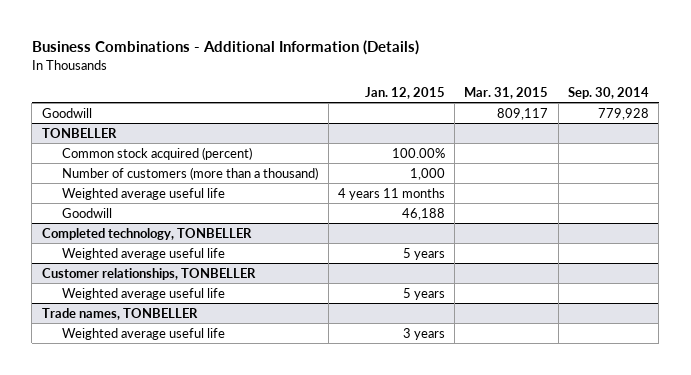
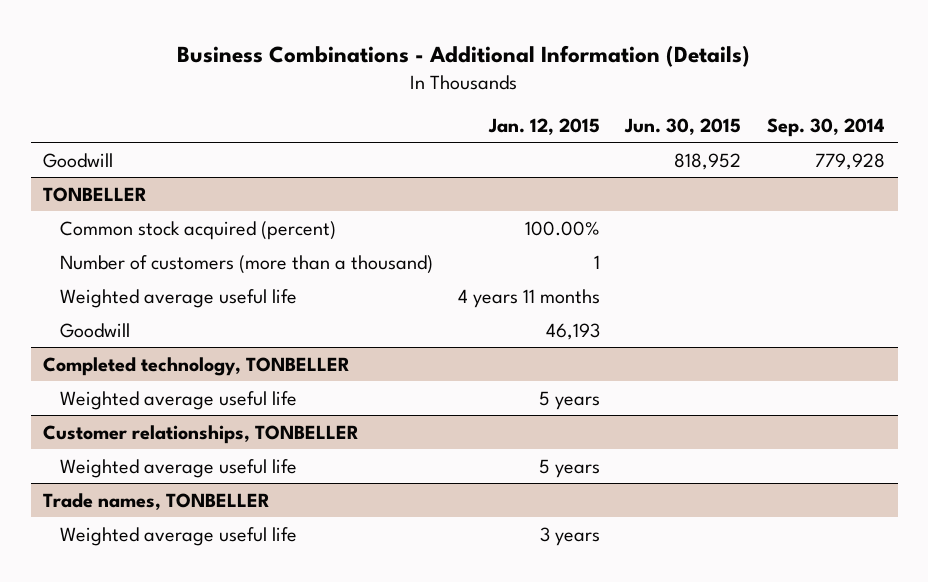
- | Jan. 12, 2015 | Mar. 31, 2015 | Sep. 30, 2014
+ | Jan. 12, 2015 | Jun. 30, 2015 | Sep. 30, 2014
@ TONBELLER
- Number of customers (more than a thousand) | 1,000 | |
+ Number of customers (more than a thousand) | 1 | |
- Goodwill | 46,188 | |
+ Goodwill | 46,193 | |

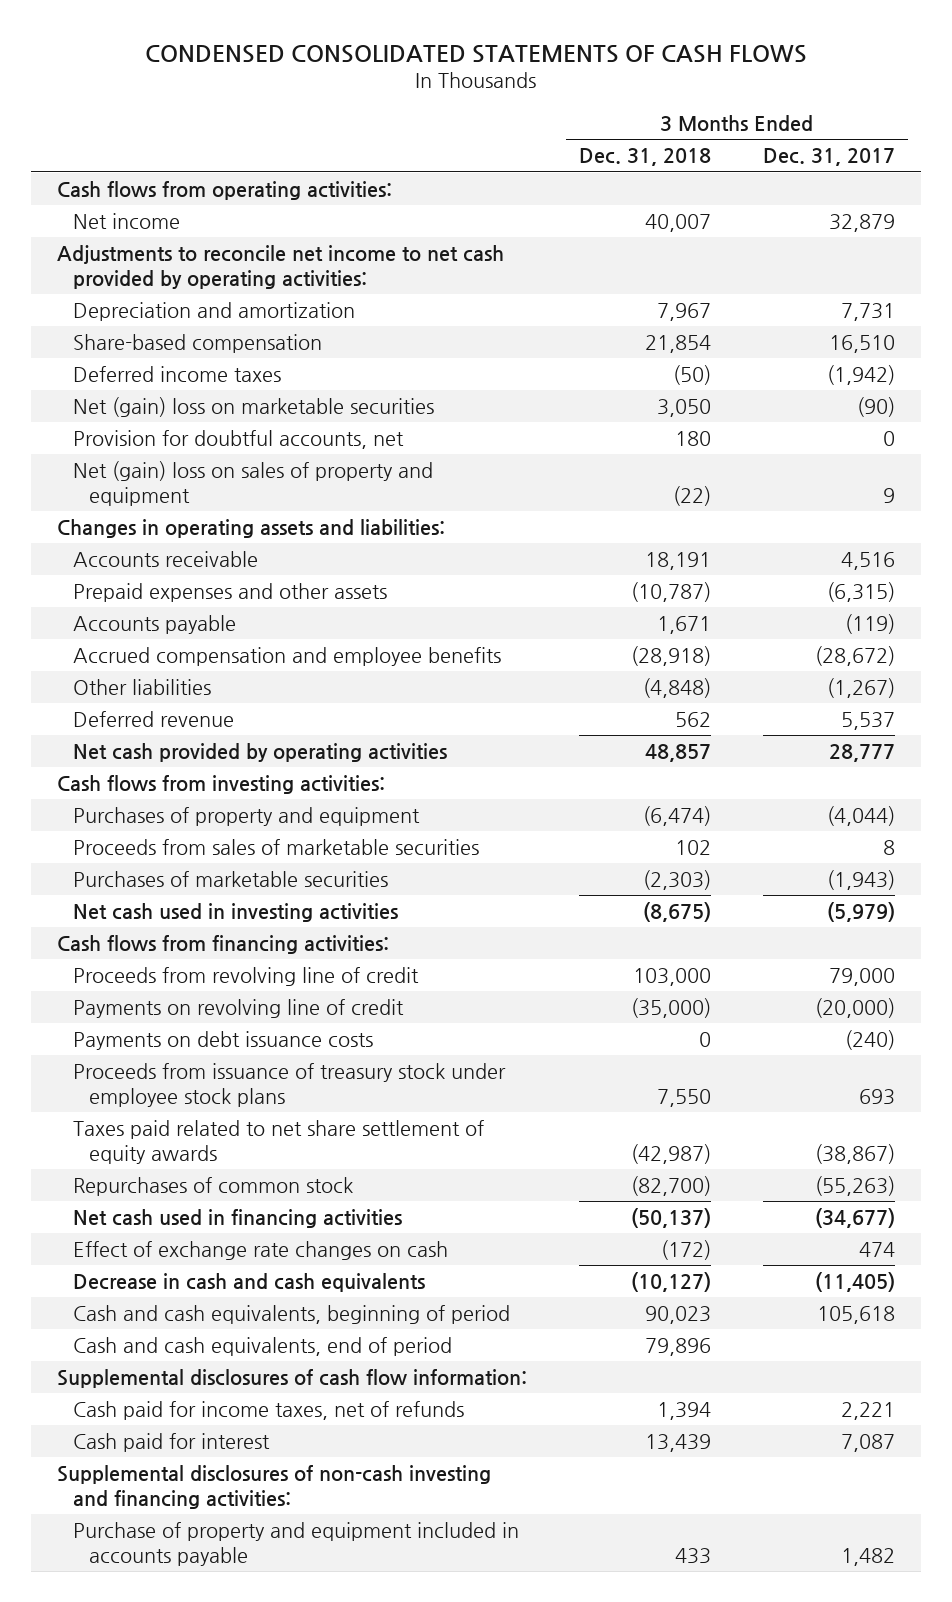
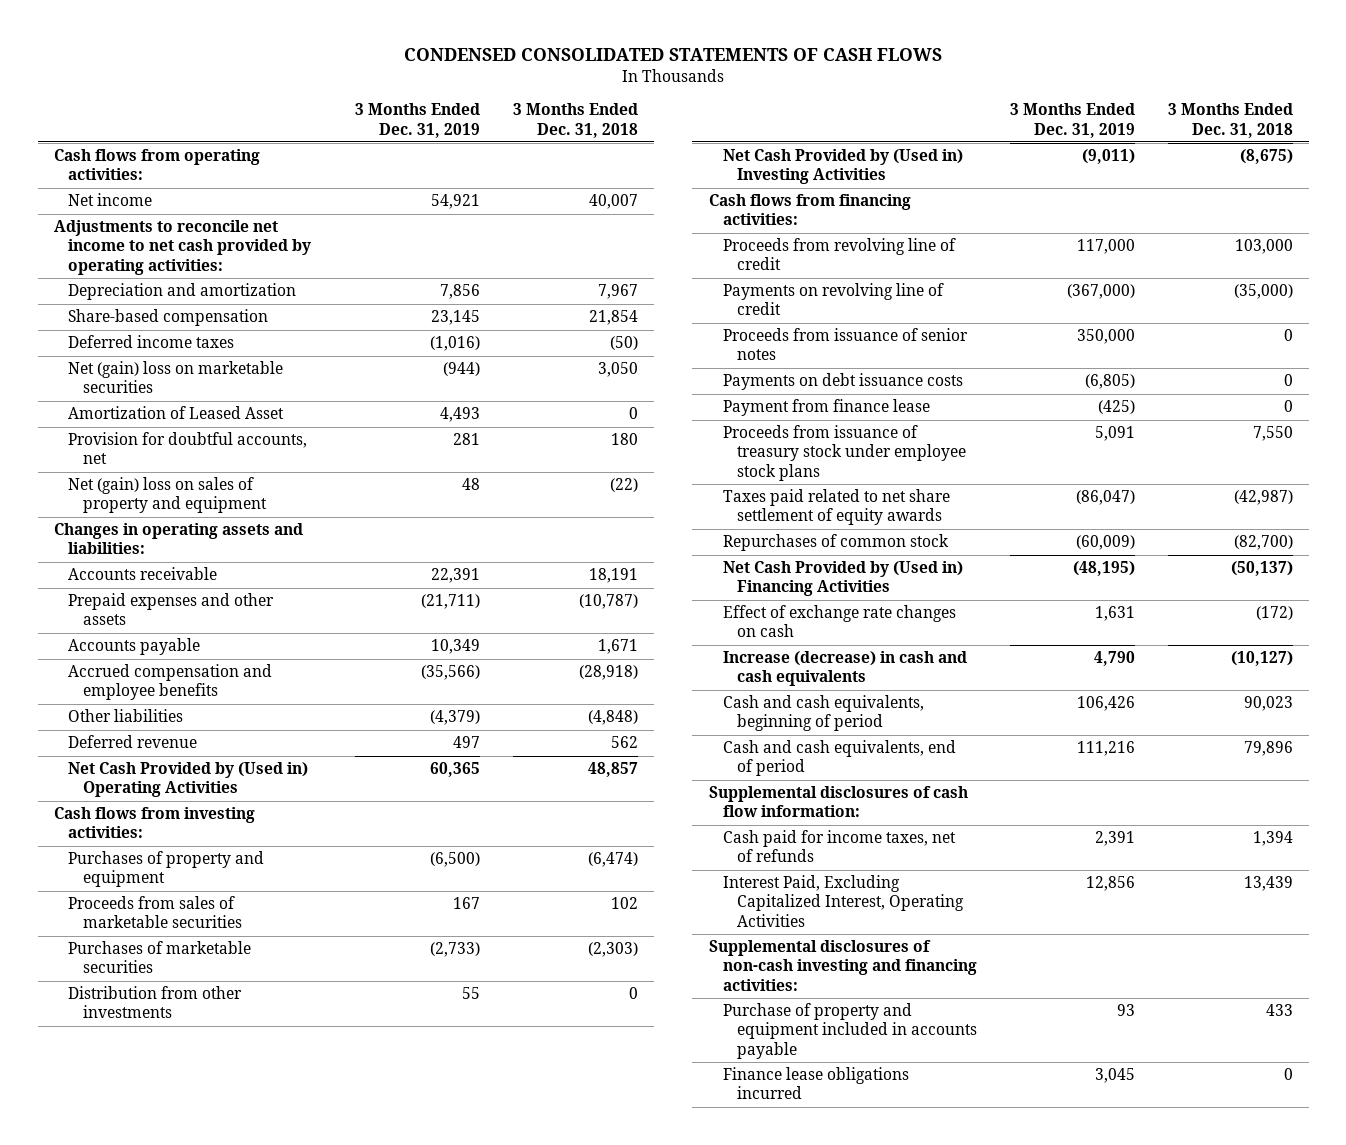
- | 3 Months Ended Dec. 31, 2018 | 3 Months Ended Dec. 31, 2017
+ | 3 Months Ended Dec. 31, 2019 | 3 Months Ended Dec. 31, 2018
+ Amortization of Leased Asset | 4,493 | 0
- Net cash provided by operating activities | 48,857 | 28,777
+ Net Cash Provided by (Used in) Operating Activities | 60,365 | 48,857
- Net cash used in investing activities | (8,675) | (5,979)
+ Distribution from other investments | 55 | 0
+ Net Cash Provided by (Used in) Investing Activities | (9,011) | (8,675)
+ Proceeds from issuance of senior notes | 350,000 | 0
+ Payment from finance lease | (425) | 0
- Net cash used in financing activities | (50,137) | (34,677)
+ Net Cash Provided by (Used in) Financing Activities | (48,195) | (50,137)
- Decrease in cash and cash equivalents | (10,127) | (11,405)
+ Increase (decrease) in cash and cash equivalents | 4,790 | (10,127)
- Cash paid for interest | 13,439 | 7,087
+ Interest Paid, Excluding Capitalized Interest, Operating Activities | 12,856 | 13,439
+ Finance lease obligations incurred | 3,045 | 0

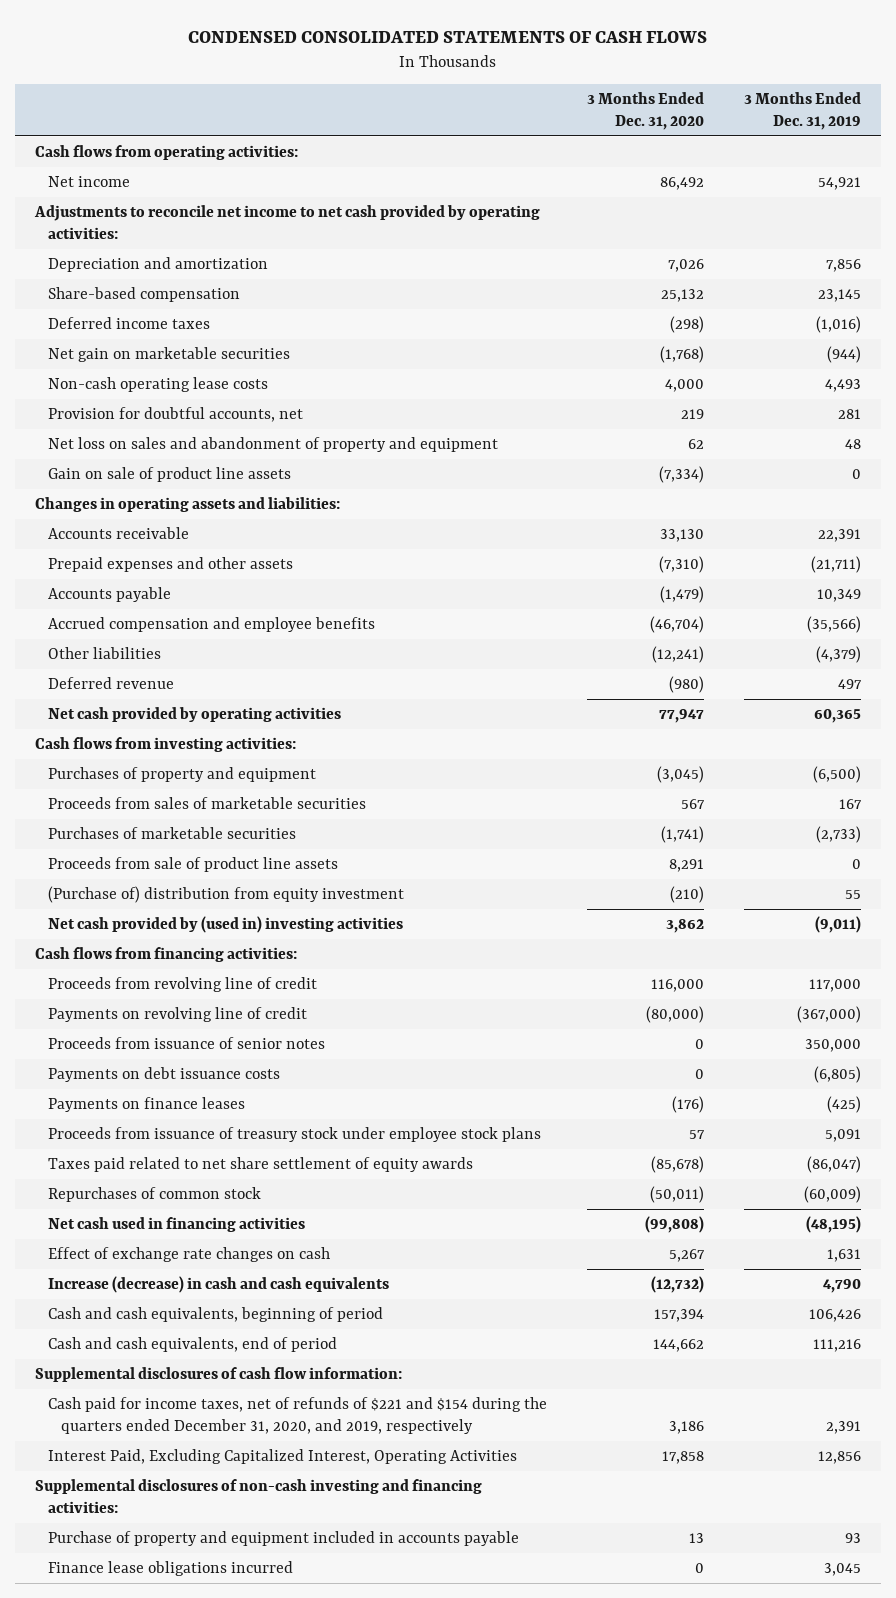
- | 3 Months Ended Dec. 31, 2019 | 3 Months Ended Dec. 31, 2018
+ | 3 Months Ended Dec. 31, 2020 | 3 Months Ended Dec. 31, 2019
- Net (gain) loss on marketable securities | (944) | 3,050
- Amortization of Leased Asset | 4,493 | 0
+ Net gain on marketable securities | (1,768) | (944)
+ Non-cash operating lease costs | 4,000 | 4,493
- Net (gain) loss on sales of property and equipment | 48 | (22)
+ Net loss on sales and abandonment of property and equipment | 62 | 48
+ Gain on sale of product line assets | (7,334) | 0
- Net Cash Provided by (Used in) Operating Activities | 60,365 | 48,857
+ Net cash provided by operating activities | 77,947 | 60,365
- Distribution from other investments | 55 | 0
- Net Cash Provided by (Used in) Investing Activities | (9,011) | (8,675)
+ Proceeds from sale of product line assets | 8,291 | 0
+ (Purchase of) distribution from equity investment | (210) | 55
+ Net cash provided by (used in) investing activities | 3,862 | (9,011)
- Payment from finance lease | (425) | 0
+ Payments on finance leases | (176) | (425)
- Net Cash Provided by (Used in) Financing Activities | (48,195) | (50,137)
+ Net cash used in financing activities | (99,808) | (48,195)
- Cash paid for income taxes, net of refunds | 2,391 | 1,394
+ Cash paid for income taxes, net of refunds of $221 and $154 during the quarters ended December 31, 2020, and 2019, respectively | 3,186 | 2,391

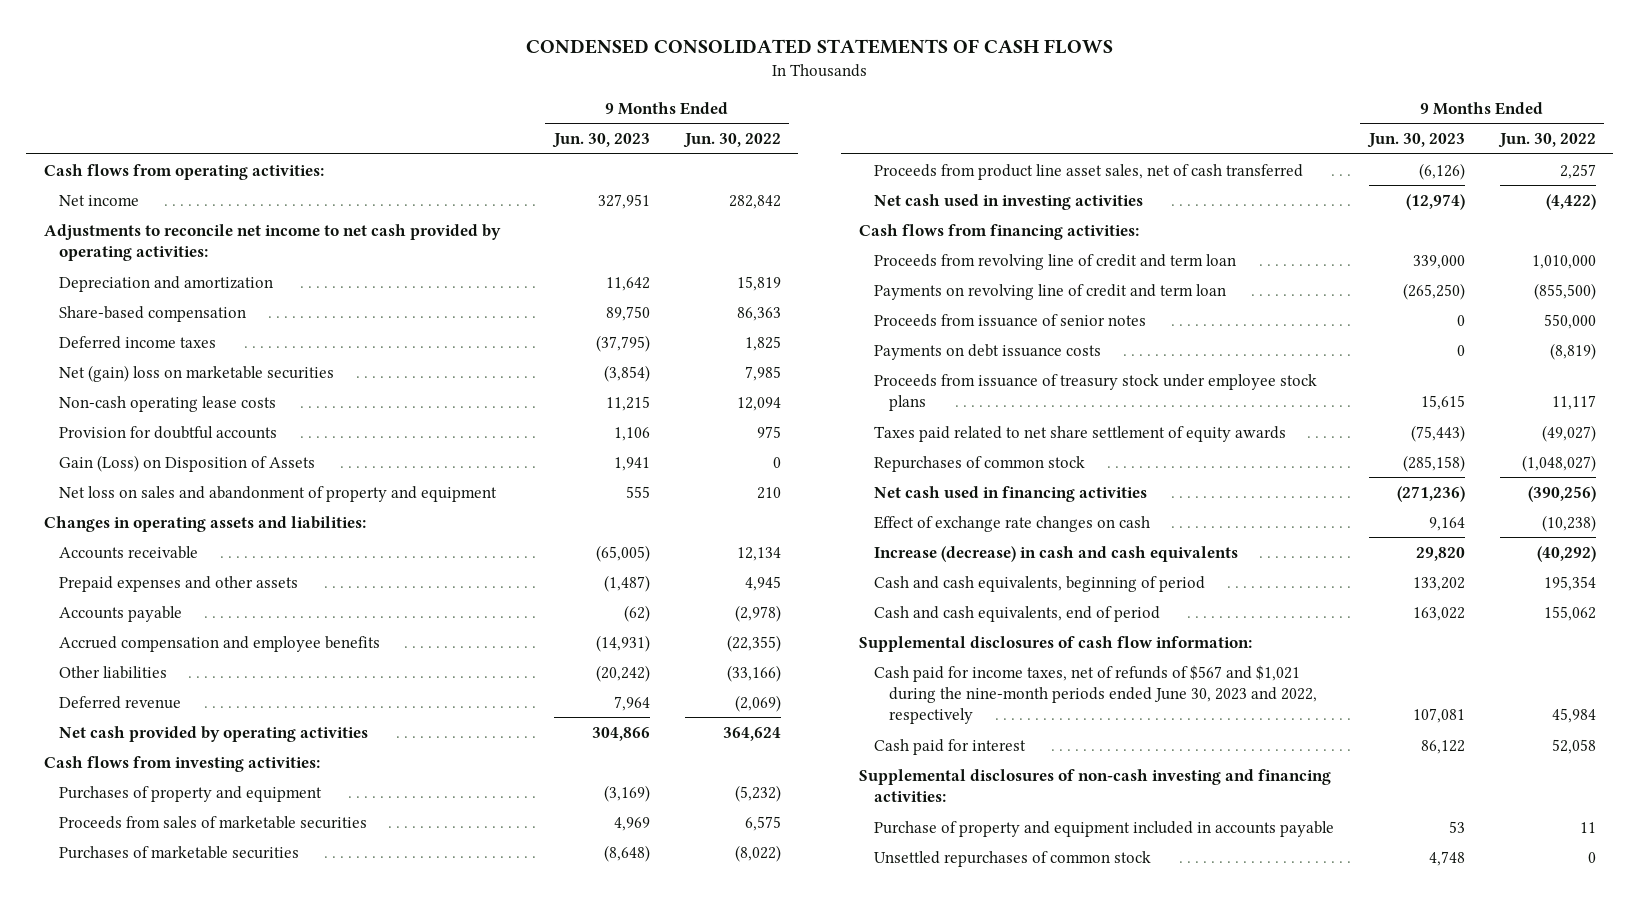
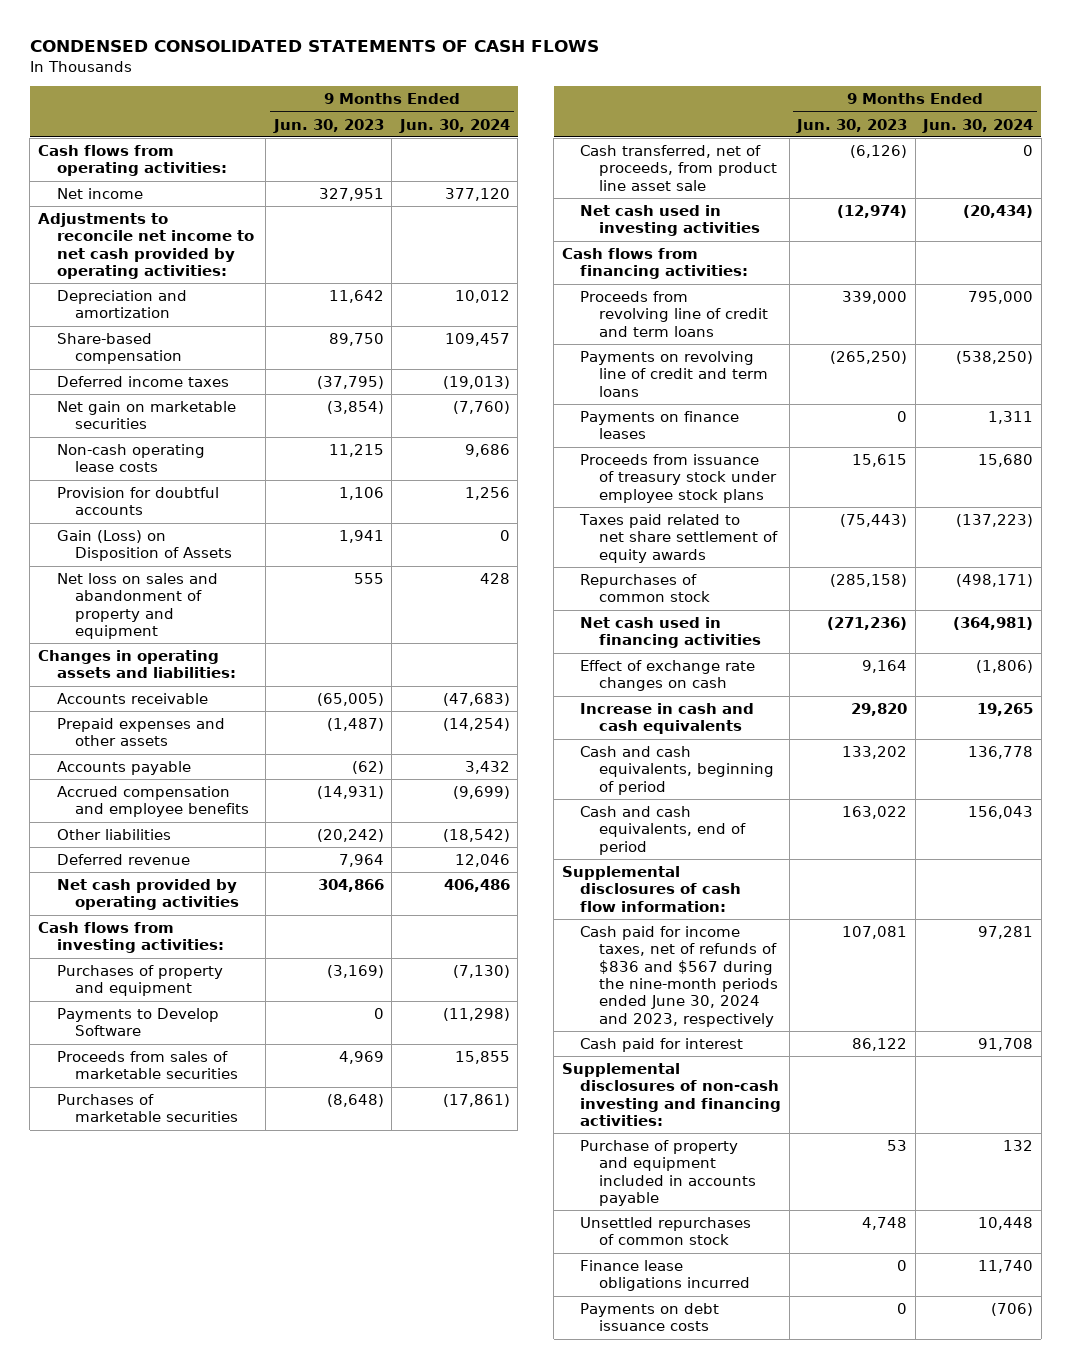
- | 9 Months Ended Jun. 30, 2023 | 9 Months Ended Jun. 30, 2022
+ | 9 Months Ended Jun. 30, 2023 | 9 Months Ended Jun. 30, 2024
- Net (gain) loss on marketable securities | (3,854) | 7,985
+ Net gain on marketable securities | (3,854) | (7,760)
+ Payments to Develop Software | 0 | (11,298)
- Proceeds from product line asset sales, net of cash transferred | (6,126) | 2,257
+ Cash transferred, net of proceeds, from product line asset sale | (6,126) | 0
- Proceeds from revolving line of credit and term loan | 339,000 | 1,010,000
- Payments on revolving line of credit and term loan | (265,250) | (855,500)
- Proceeds from issuance of senior notes | 0 | 550,000
+ Proceeds from revolving line of credit and term loans | 339,000 | 795,000
+ Payments on revolving line of credit and term loans | (265,250) | (538,250)
+ Payments on finance leases | 0 | 1,311
- Increase (decrease) in cash and cash equivalents | 29,820 | (40,292)
+ Increase in cash and cash equivalents | 29,820 | 19,265
- Cash paid for income taxes, net of refunds of $567 and $1,021 during the nine-month periods ended June 30, 2023 and 2022, respectively | 107,081 | 45,984
+ Cash paid for income taxes, net of refunds of $836 and $567 during the nine-month periods ended June 30, 2024 and 2023, respectively | 107,081 | 97,281
+ Finance lease obligations incurred | 0 | 11,740
moved down: Payments on debt issuance costs | 0 | (706)

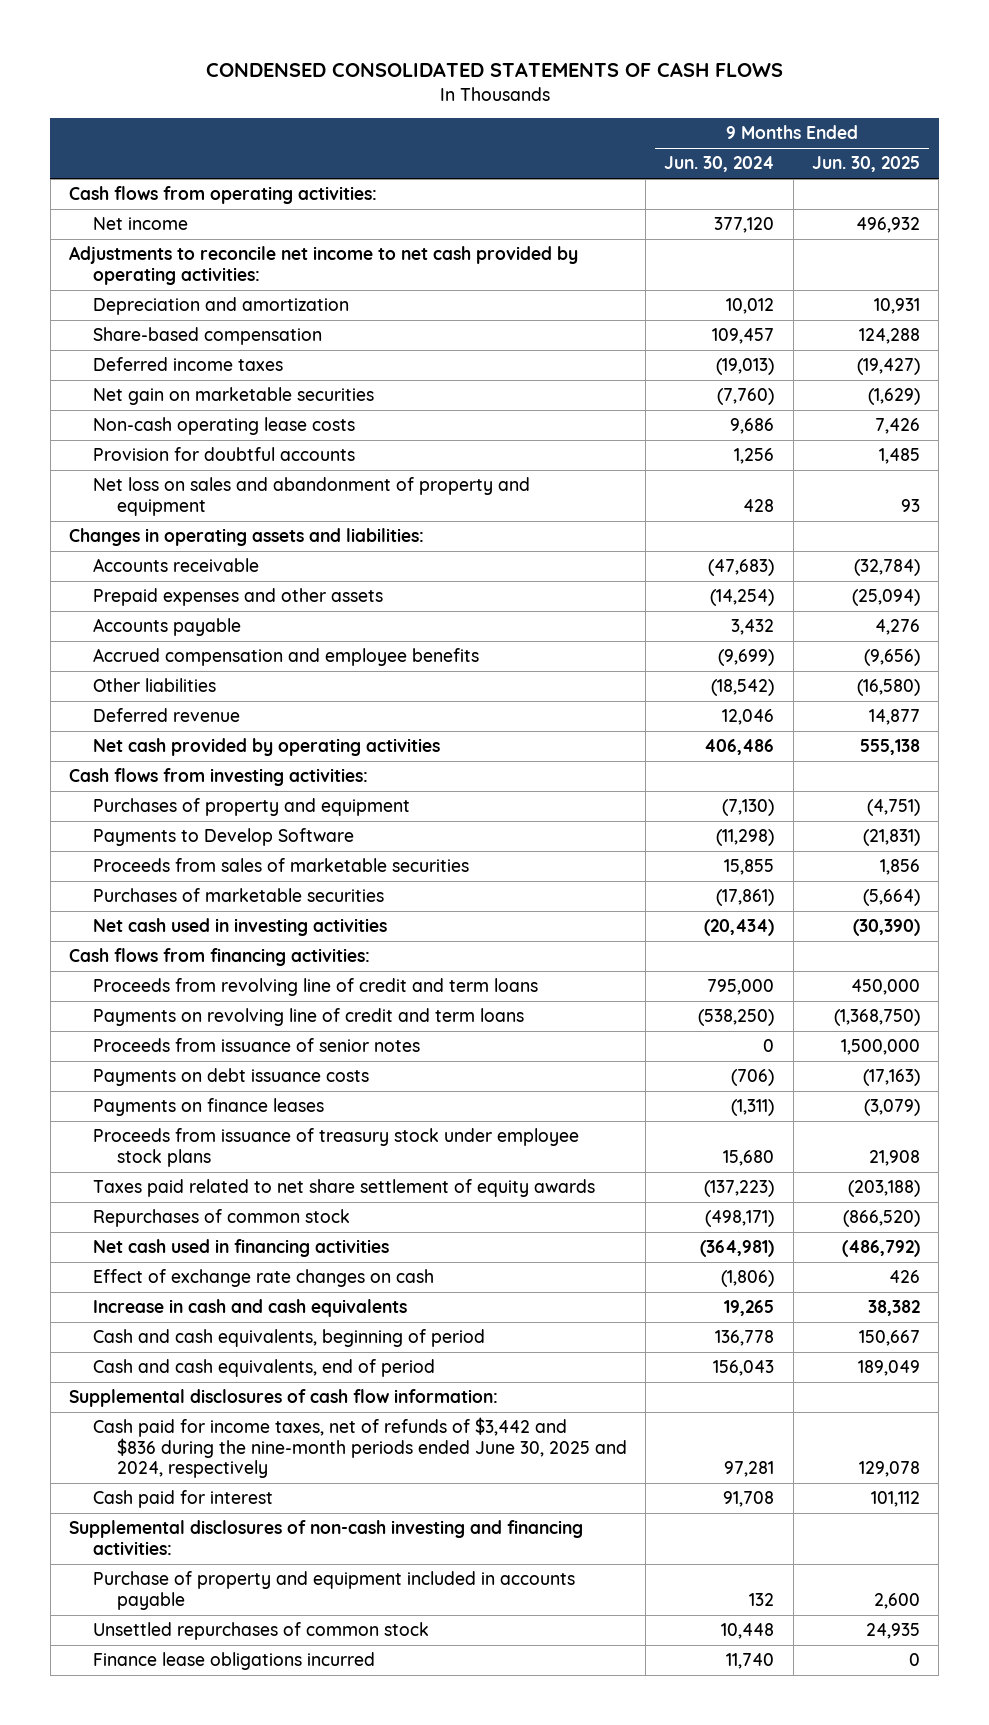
- | 9 Months Ended Jun. 30, 2023 | 9 Months Ended Jun. 30, 2024
+ | 9 Months Ended Jun. 30, 2024 | 9 Months Ended Jun. 30, 2025
- Gain (Loss) on Disposition of Assets | 1,941 | 0
- Cash transferred, net of proceeds, from product line asset sale | (6,126) | 0
- Payments on finance leases | 0 | 1,311
+ Proceeds from issuance of senior notes | 0 | 1,500,000
moved up: Payments on debt issuance costs | (706) | (17,163)
+ Payments on finance leases | (1,311) | (3,079)
- Cash paid for income taxes, net of refunds of $836 and $567 during the nine-month periods ended June 30, 2024 and 2023, respectively | 107,081 | 97,281
+ Cash paid for income taxes, net of refunds of $3,442 and $836 during the nine-month periods ended June 30, 2025 and 2024, respectively | 97,281 | 129,078

